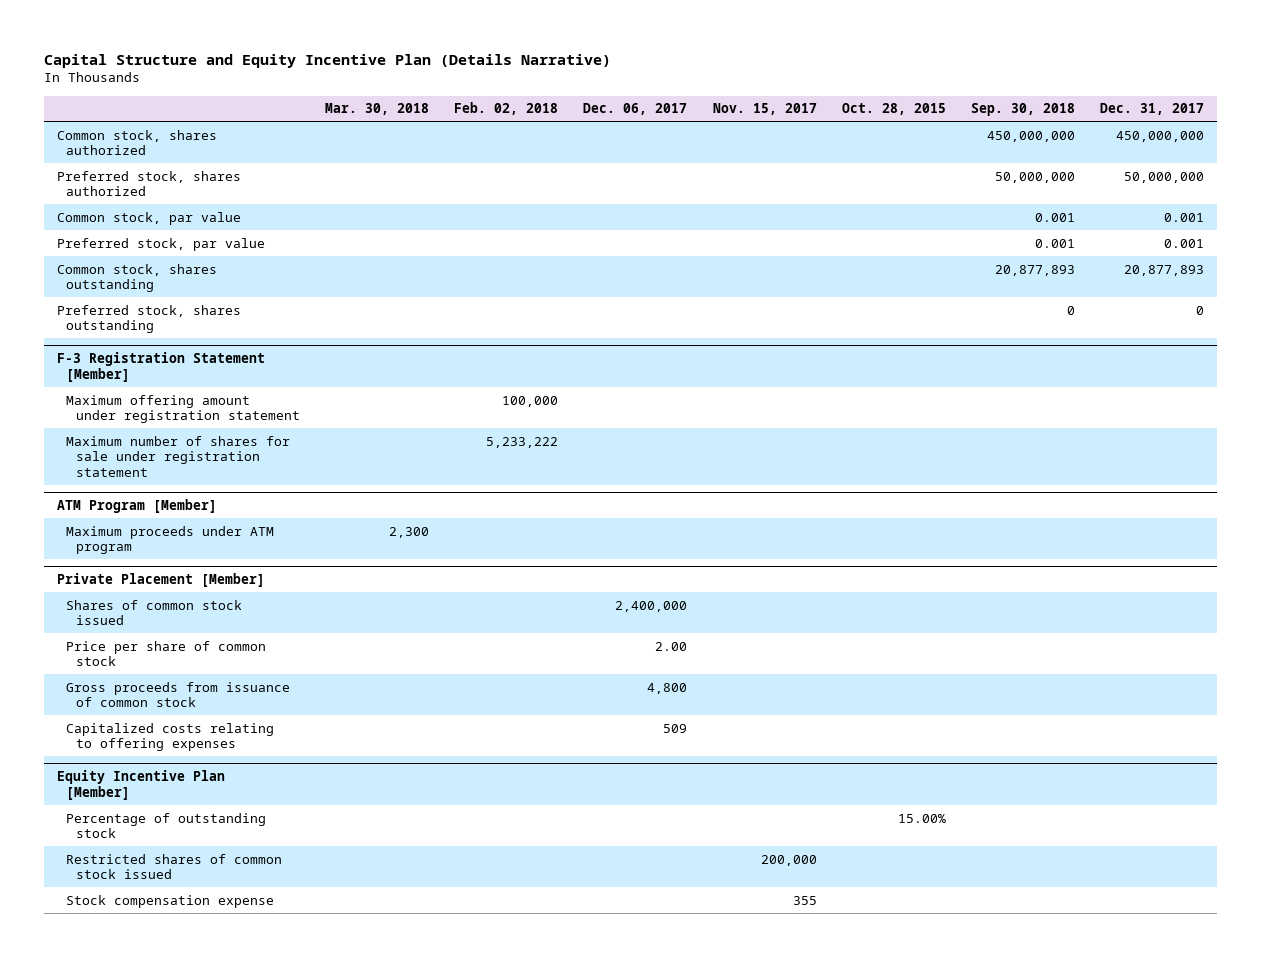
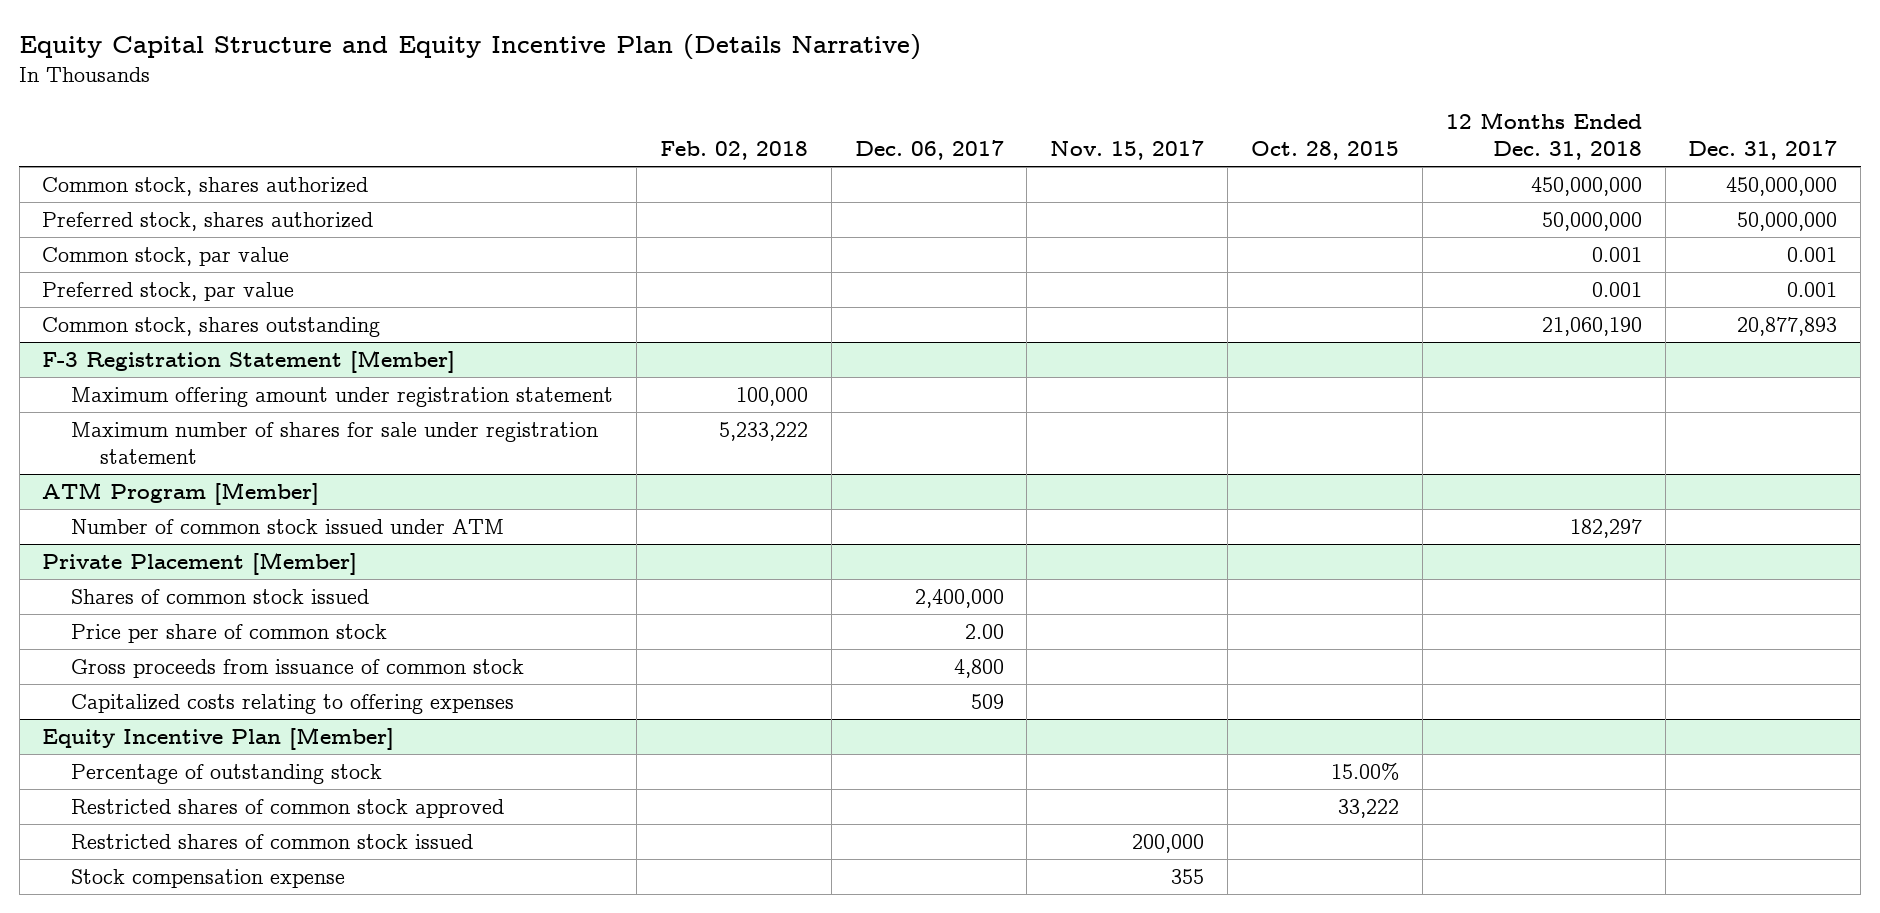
- Capital Structure and Equity Incentive Plan (Details Narrative)
+ Equity Capital Structure and Equity Incentive Plan (Details Narrative)
- | Mar. 30, 2018 | Feb. 02, 2018 | Dec. 06, 2017 | Nov. 15, 2017 | Oct. 28, 2015 | Sep. 30, 2018 | Dec. 31, 2017
+ | Feb. 02, 2018 | Dec. 06, 2017 | Nov. 15, 2017 | Oct. 28, 2015 | 12 Months Ended Dec. 31, 2018 | Dec. 31, 2017
- Preferred stock, shares outstanding | | | | | | 0 | 0
@ ATM Program [Member]
- Maximum proceeds under ATM program | 2,300 | | | | | |
+ Number of common stock issued under ATM | | | | | 182,297 |
@ Equity Incentive Plan [Member]
+ Restricted shares of common stock approved | | | | 33,222 | |

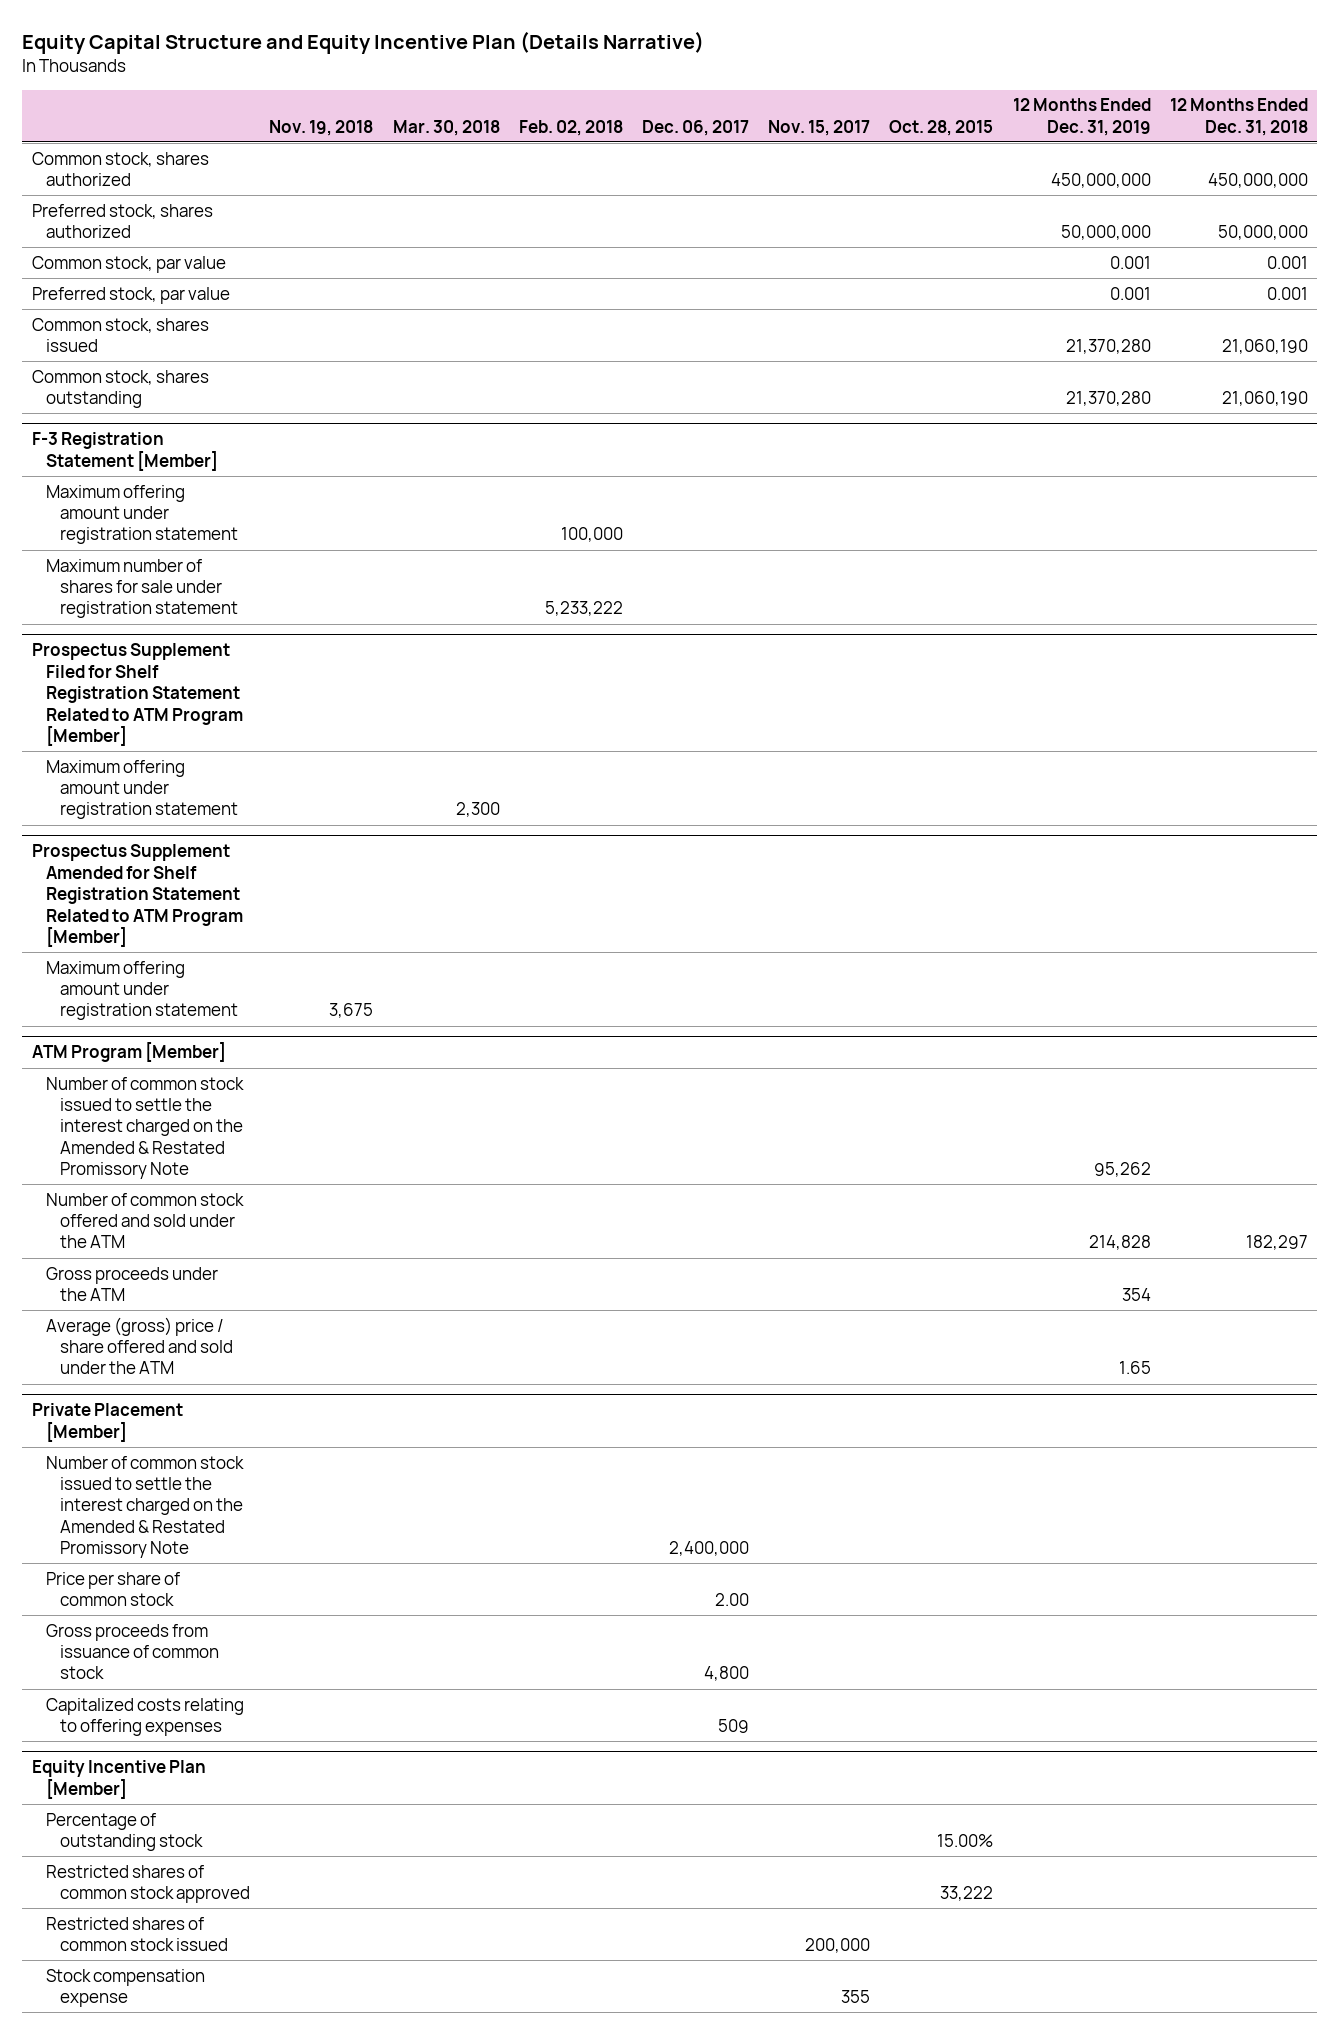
- | Feb. 02, 2018 | Dec. 06, 2017 | Nov. 15, 2017 | Oct. 28, 2015 | 12 Months Ended Dec. 31, 2018 | Dec. 31, 2017
+ | Nov. 19, 2018 | Mar. 30, 2018 | Feb. 02, 2018 | Dec. 06, 2017 | Nov. 15, 2017 | Oct. 28, 2015 | 12 Months Ended Dec. 31, 2019 | 12 Months Ended Dec. 31, 2018
+ Common stock, shares issued | | | | | | | 21,370,280 | 21,060,190
+ Prospectus Supplement Filed for Shelf Registration Statement Related to ATM Program [Member]
+ Maximum offering amount under registration statement | | 2,300 | | | | | |
+ Prospectus Supplement Amended for Shelf Registration Statement Related to ATM Program [Member]
+ Maximum offering amount under registration statement | 3,675 | | | | | | |
@ ATM Program [Member]
- Number of common stock issued under ATM | | | | | 182,297 |
+ Number of common stock issued to settle the interest charged on the Amended & Restated Promissory Note | | | | | | | 95,262 |
+ Number of common stock offered and sold under the ATM | | | | | | | 214,828 | 182,297
+ Gross proceeds under the ATM | | | | | | | 354 |
+ Average (gross) price / share offered and sold under the ATM | | | | | | | 1.65 |
@ Private Placement [Member]
- Shares of common stock issued | | 2,400,000 | | | |
+ Number of common stock issued to settle the interest charged on the Amended & Restated Promissory Note | | | | 2,400,000 | | | |

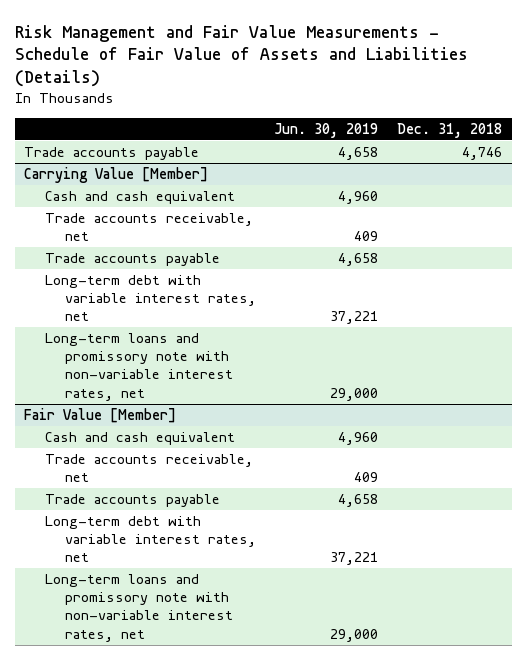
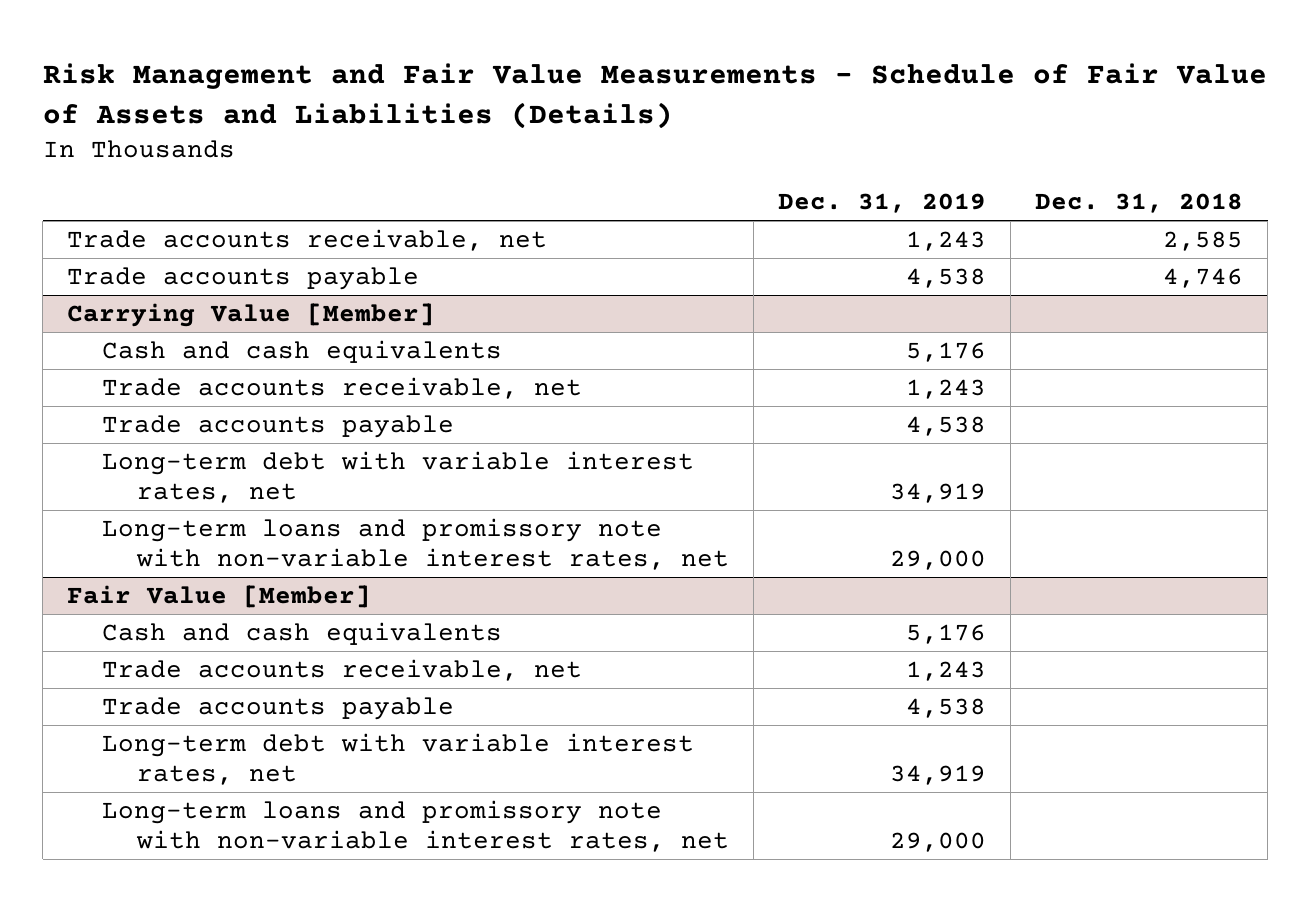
- | Jun. 30, 2019 | Dec. 31, 2018
+ | Dec. 31, 2019 | Dec. 31, 2018
+ Trade accounts receivable, net | 1,243 | 2,585
@ Carrying Value [Member]
- Cash and cash equivalent | 4,960 |
+ Cash and cash equivalents | 5,176 |
@ Fair Value [Member]
- Cash and cash equivalent | 4,960 |
+ Cash and cash equivalents | 5,176 |

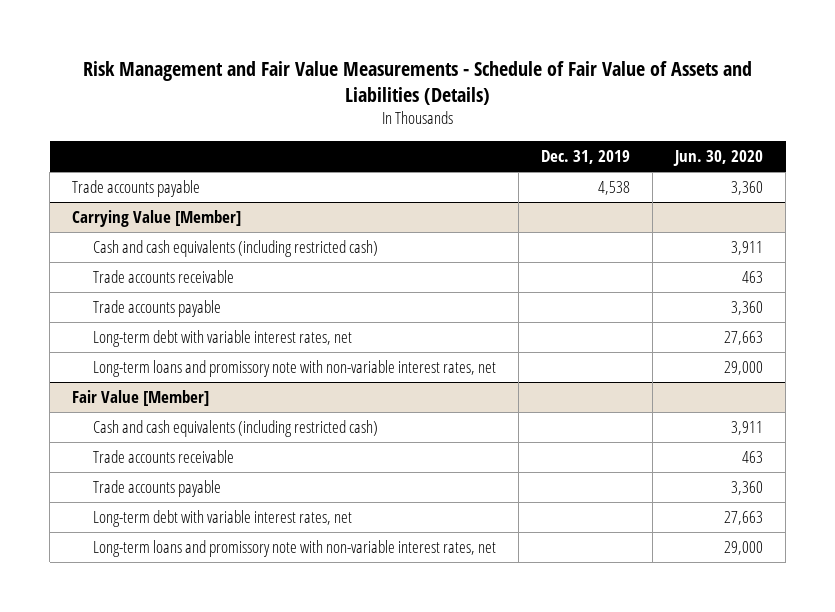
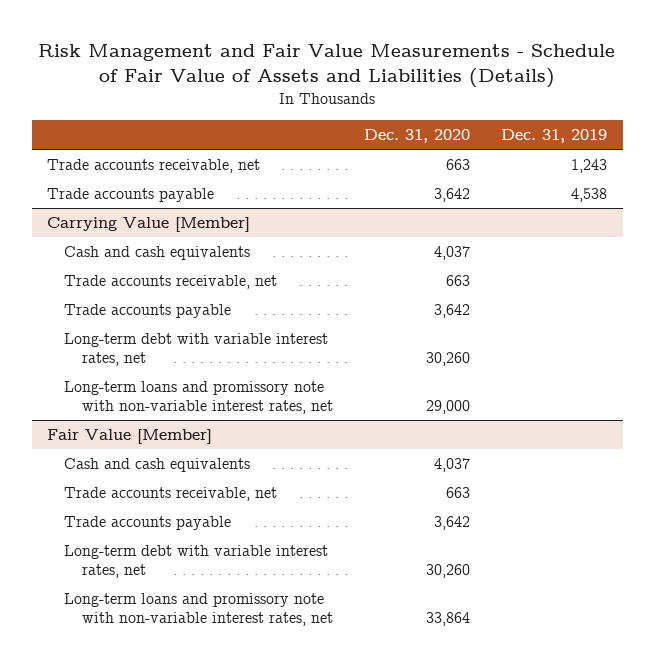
- | Dec. 31, 2019 | Jun. 30, 2020
+ | Dec. 31, 2020 | Dec. 31, 2019
+ Trade accounts receivable, net | 663 | 1,243
@ Carrying Value [Member]
- Cash and cash equivalents (including restricted cash) | | 3,911
- Trade accounts receivable | | 463
+ Cash and cash equivalents | 4,037 |
+ Trade accounts receivable, net | 663 |
@ Fair Value [Member]
- Cash and cash equivalents (including restricted cash) | | 3,911
- Trade accounts receivable | | 463
+ Cash and cash equivalents | 4,037 |
+ Trade accounts receivable, net | 663 |

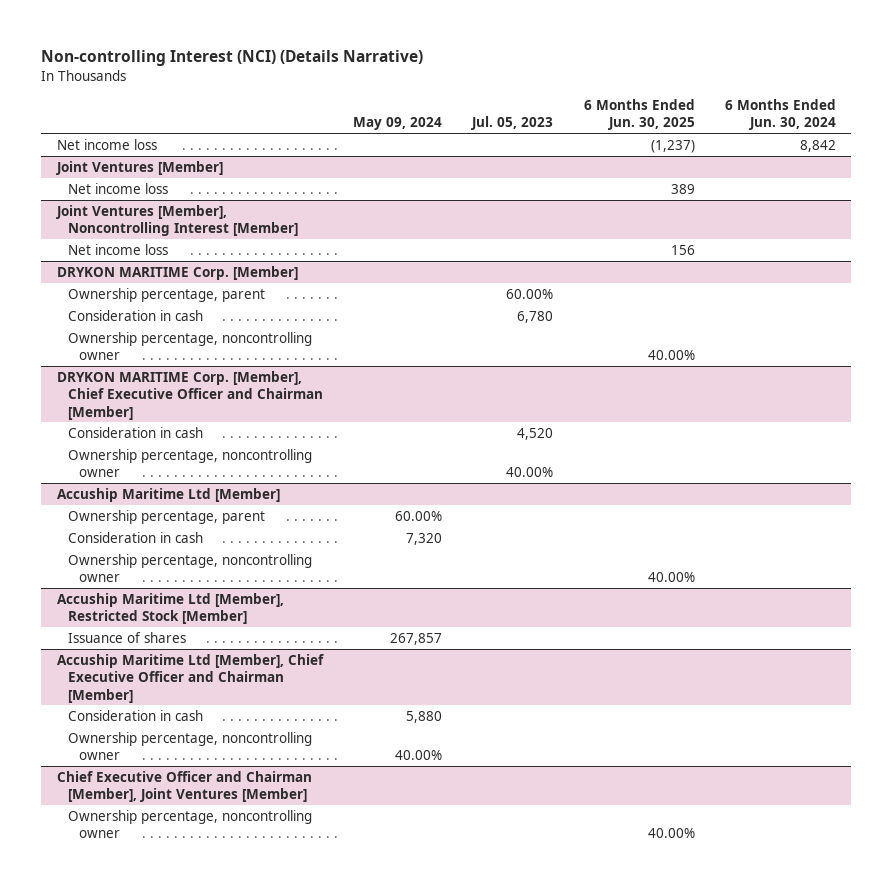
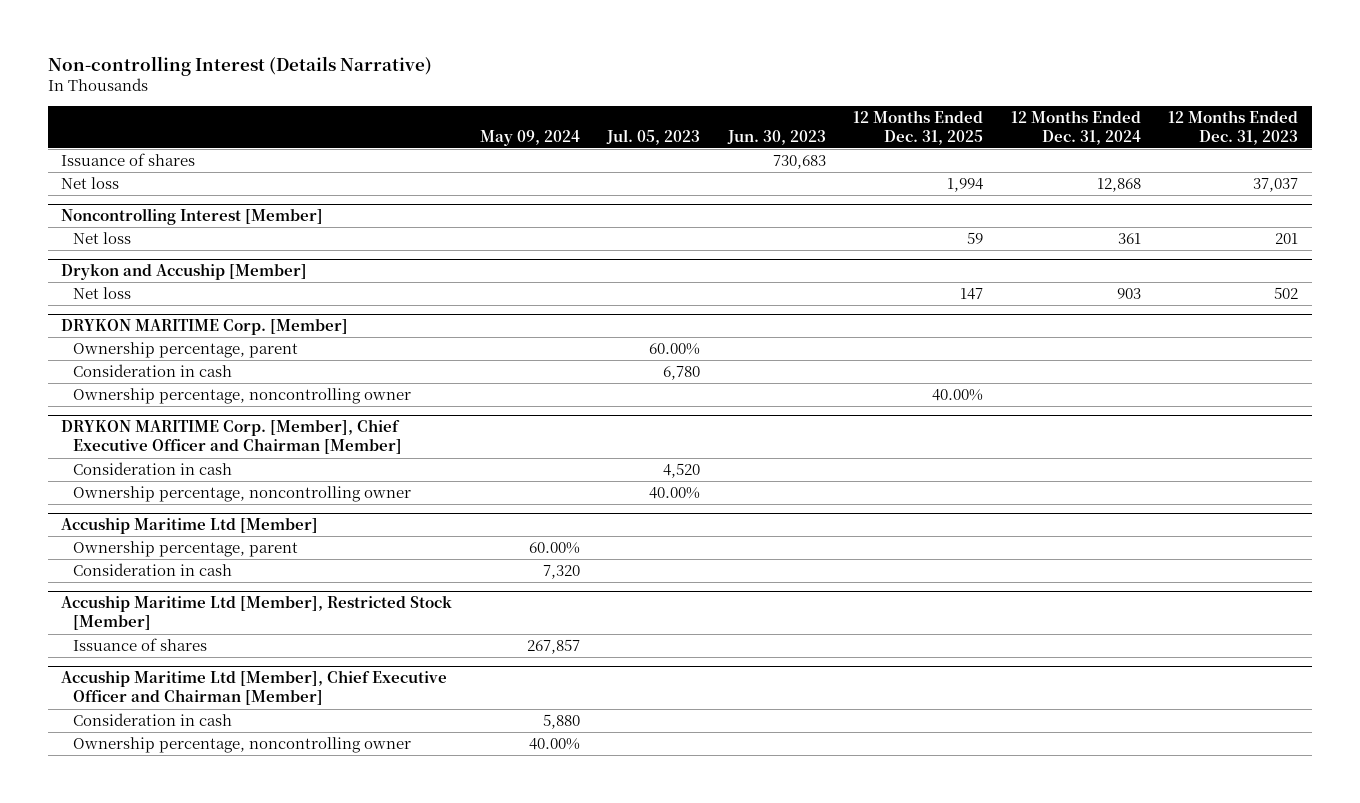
- Non-controlling Interest (NCI) (Details Narrative)
+ Non-controlling Interest (Details Narrative)
- | May 09, 2024 | Jul. 05, 2023 | 6 Months Ended Jun. 30, 2025 | 6 Months Ended Jun. 30, 2024
+ | May 09, 2024 | Jul. 05, 2023 | Jun. 30, 2023 | 12 Months Ended Dec. 31, 2025 | 12 Months Ended Dec. 31, 2024 | 12 Months Ended Dec. 31, 2023
- Net income loss | | | (1,237) | 8,842
- Joint Ventures [Member]
- Net income loss | | | 389 |
- Joint Ventures [Member], Noncontrolling Interest [Member]
- Net income loss | | | 156 |
+ Issuance of shares | | | 730,683 | | |
+ Net loss | | | | 1,994 | 12,868 | 37,037
+ Noncontrolling Interest [Member]
+ Net loss | | | | 59 | 361 | 201
+ Drykon and Accuship [Member]
+ Net loss | | | | 147 | 903 | 502
@ Accuship Maritime Ltd [Member]
- Ownership percentage, noncontrolling owner | | | 40.00% |
- Chief Executive Officer and Chairman [Member], Joint Ventures [Member]
- Ownership percentage, noncontrolling owner | | | 40.00% |

